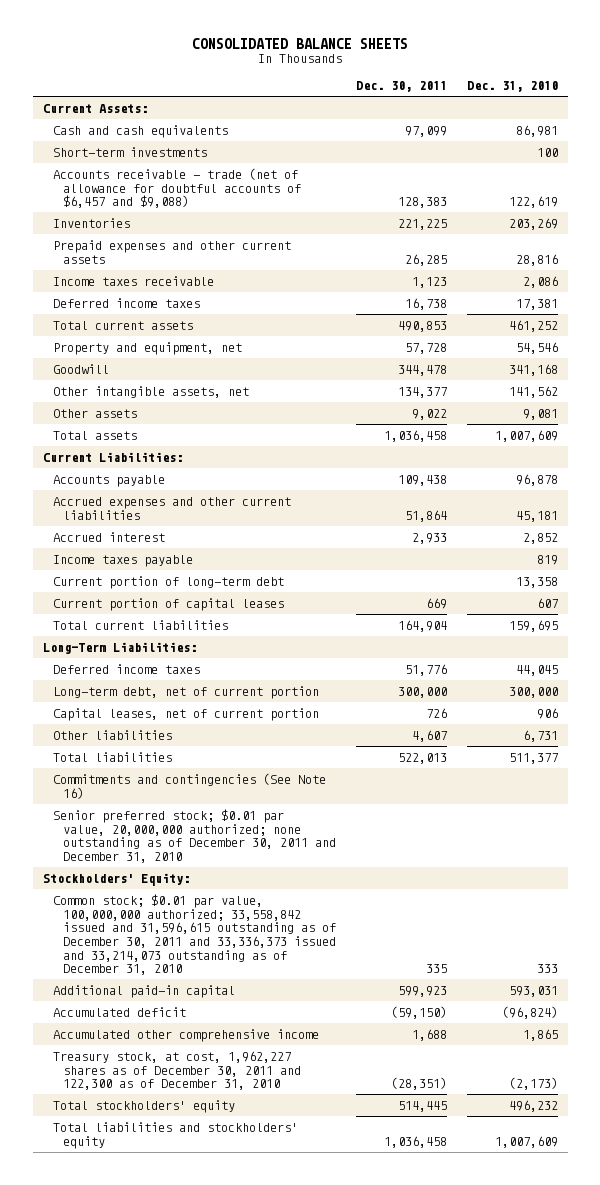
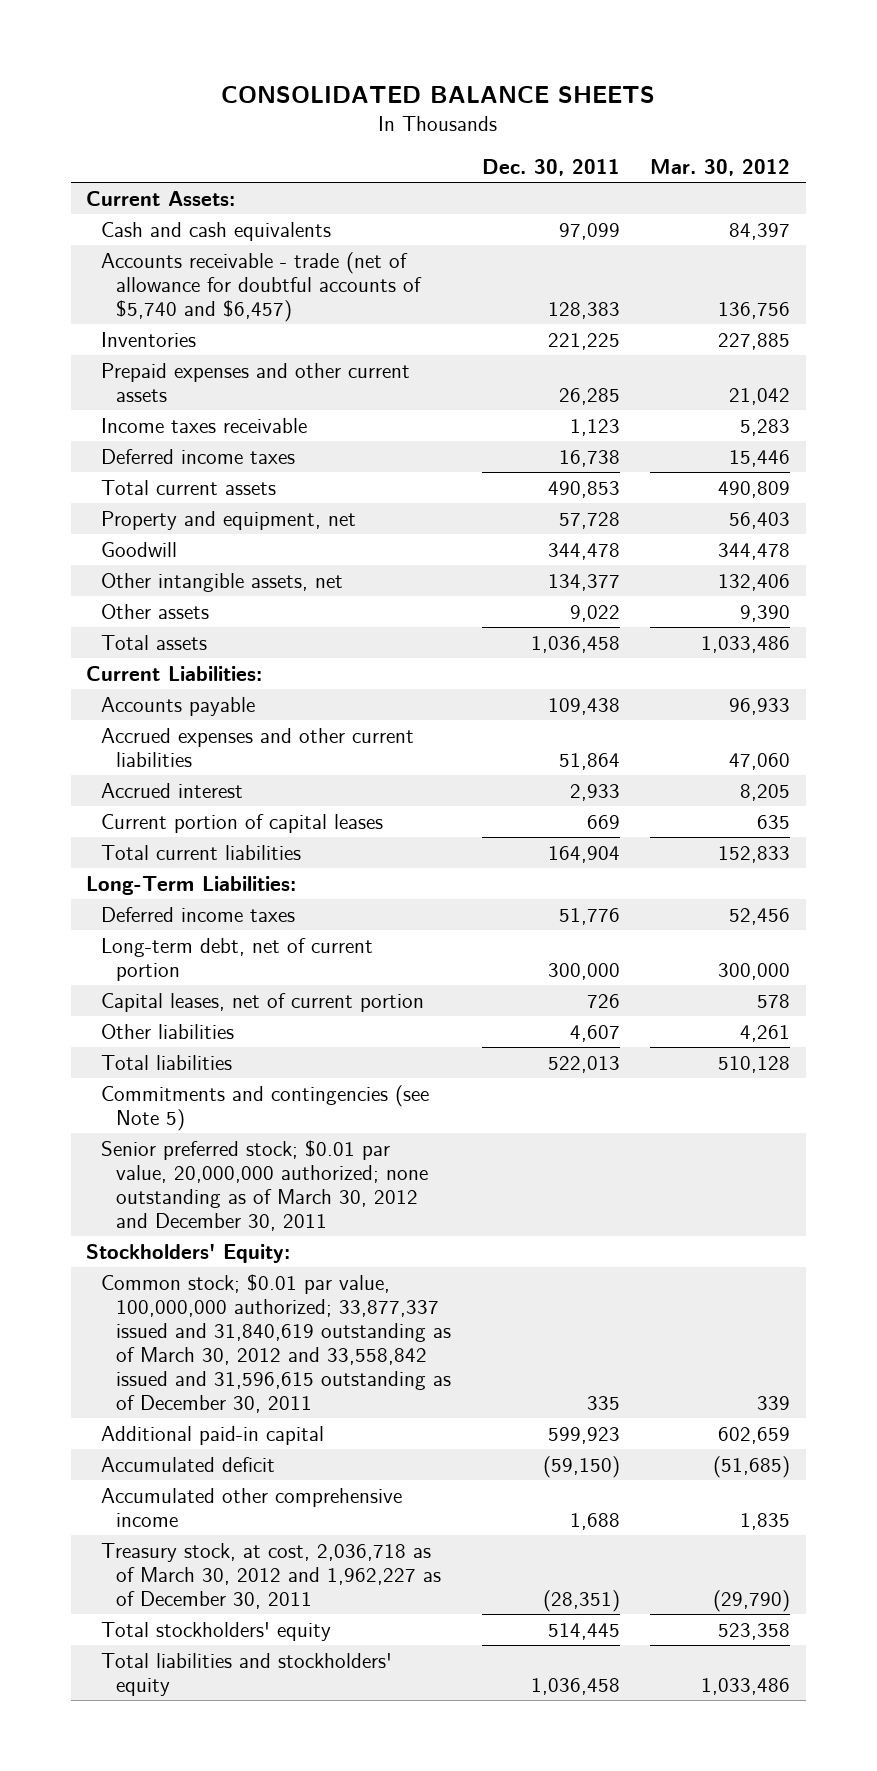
- | Dec. 30, 2011 | Dec. 31, 2010
+ | Dec. 30, 2011 | Mar. 30, 2012
- Short-term investments | | 100
- Accounts receivable - trade (net of allowance for doubtful accounts of $6,457 and $9,088) | 128,383 | 122,619
+ Accounts receivable - trade (net of allowance for doubtful accounts of $5,740 and $6,457) | 128,383 | 136,756
- Income taxes payable | | 819
- Current portion of long-term debt | | 13,358
- Commitments and contingencies (See Note 16)
- Senior preferred stock; $0.01 par value, 20,000,000 authorized; none outstanding as of December 30, 2011 and December 31, 2010
+ Commitments and contingencies (see Note 5)
+ Senior preferred stock; $0.01 par value, 20,000,000 authorized; none outstanding as of March 30, 2012 and December 30, 2011
- Common stock; $0.01 par value, 100,000,000 authorized; 33,558,842 issued and 31,596,615 outstanding as of December 30, 2011 and 33,336,373 issued and 33,214,073 outstanding as of December 31, 2010 | 335 | 333
+ Common stock; $0.01 par value, 100,000,000 authorized; 33,877,337 issued and 31,840,619 outstanding as of March 30, 2012 and 33,558,842 issued and 31,596,615 outstanding as of December 30, 2011 | 335 | 339
- Treasury stock, at cost, 1,962,227 shares as of December 30, 2011 and 122,300 as of December 31, 2010 | (28,351) | (2,173)
+ Treasury stock, at cost, 2,036,718 as of March 30, 2012 and 1,962,227 as of December 30, 2011 | (28,351) | (29,790)

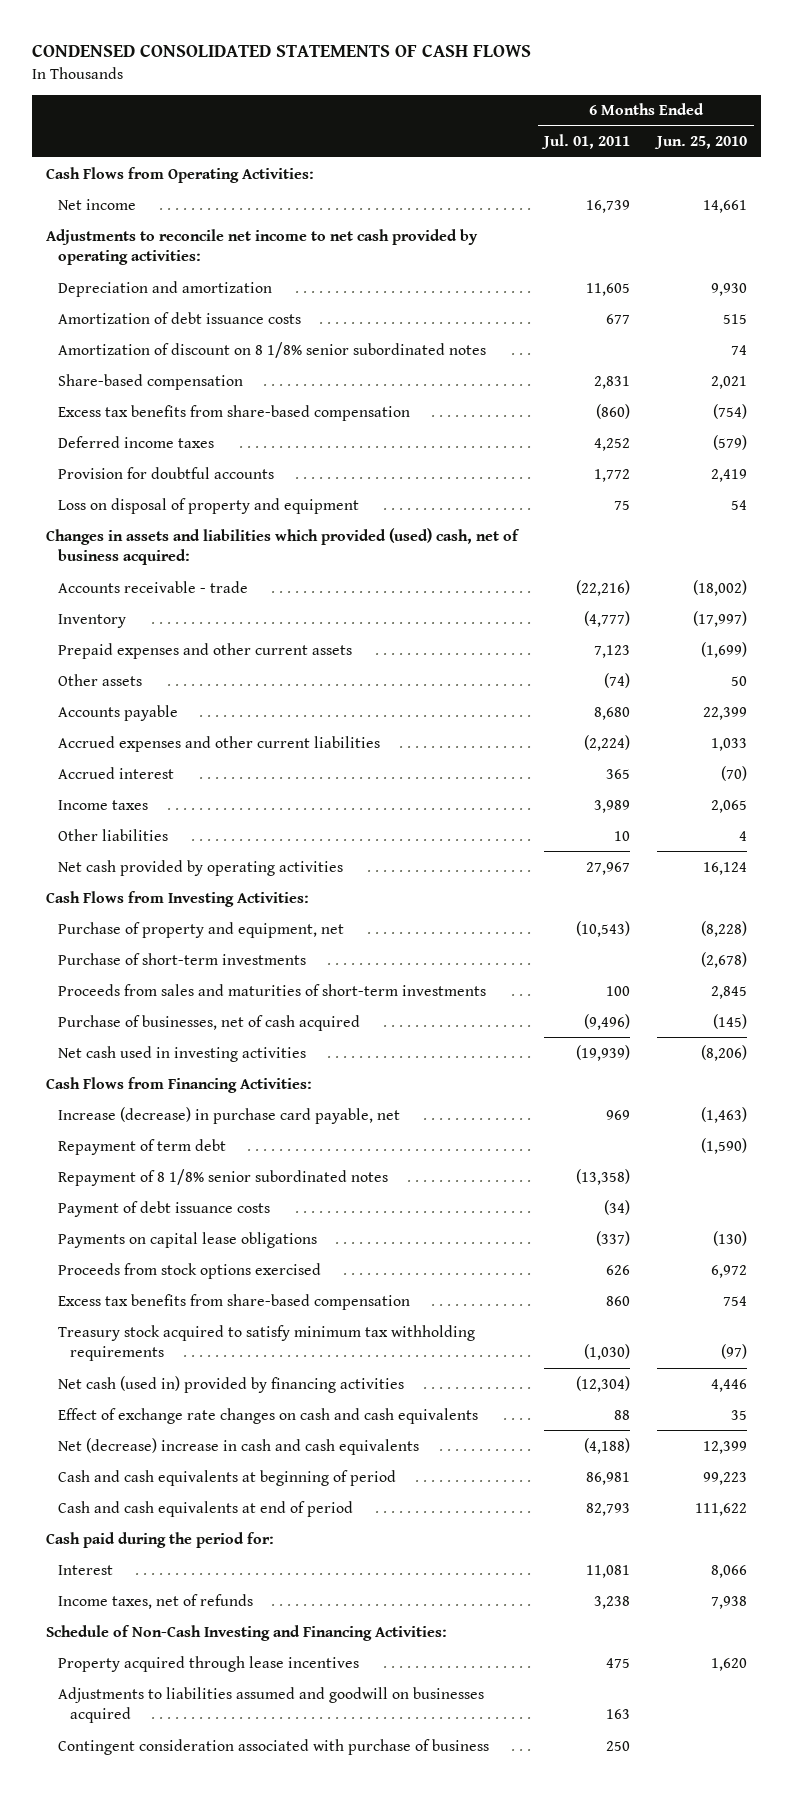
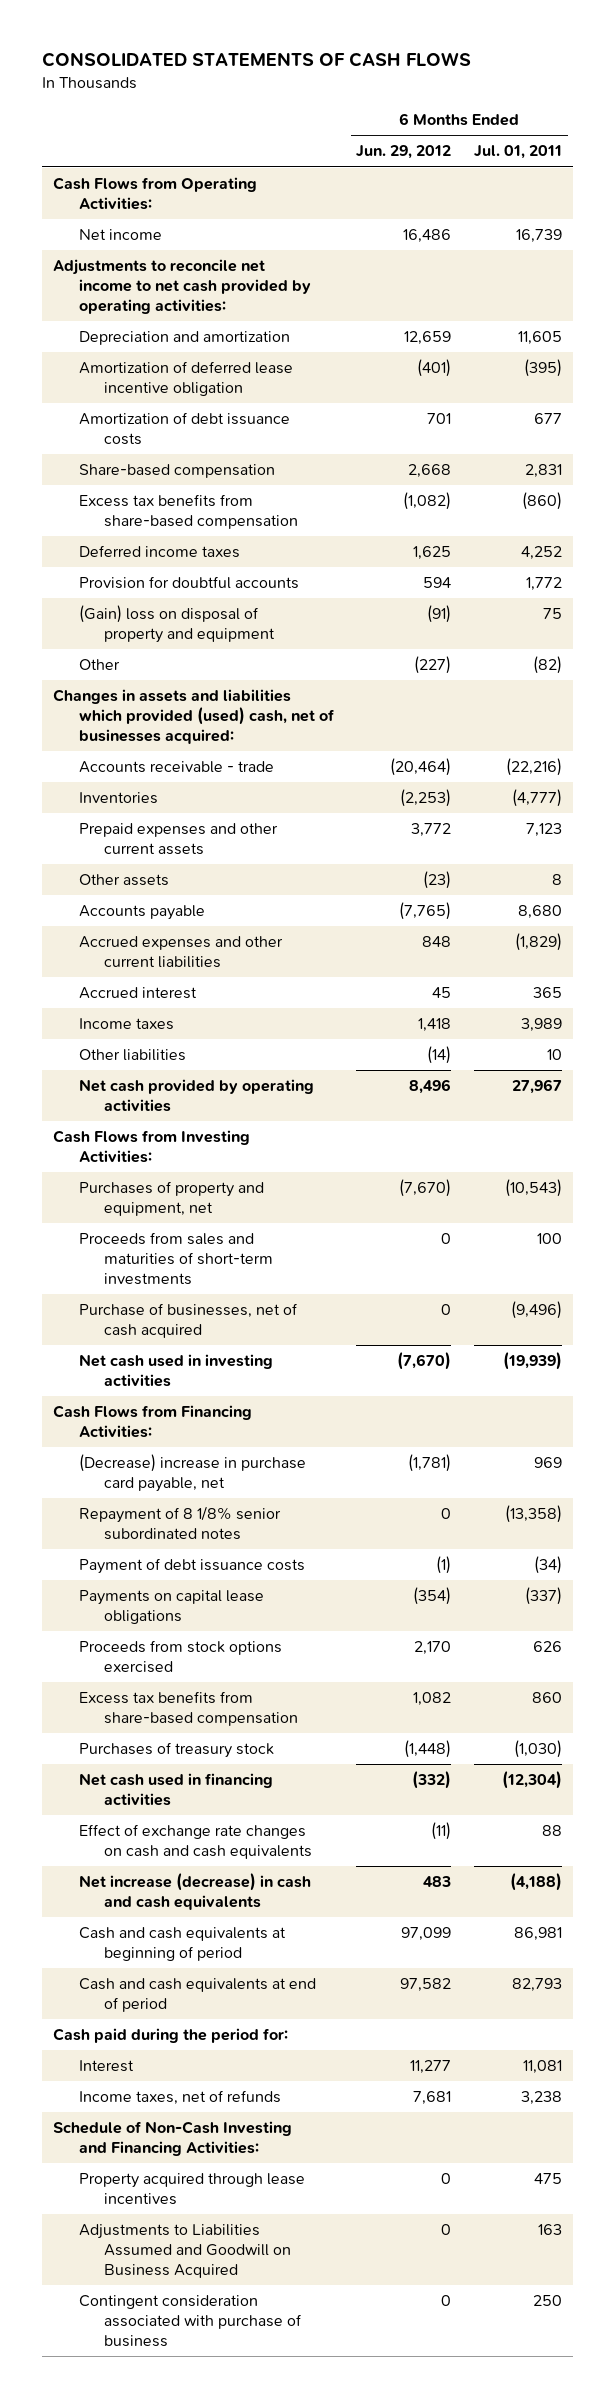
- CONDENSED CONSOLIDATED STATEMENTS OF CASH FLOWS
+ CONSOLIDATED STATEMENTS OF CASH FLOWS
- | 6 Months Ended Jul. 01, 2011 | 6 Months Ended Jun. 25, 2010
+ | 6 Months Ended Jun. 29, 2012 | 6 Months Ended Jul. 01, 2011
+ Amortization of deferred lease incentive obligation | (401) | (395)
- Amortization of discount on 8 1/8% senior subordinated notes | | 74
- Loss on disposal of property and equipment | 75 | 54
- Changes in assets and liabilities which provided (used) cash, net of business acquired:
+ (Gain) loss on disposal of property and equipment | (91) | 75
+ Other | (227) | (82)
+ Changes in assets and liabilities which provided (used) cash, net of businesses acquired:
- Inventory | (4,777) | (17,997)
+ Inventories | (2,253) | (4,777)
- Other assets | (74) | 50
+ Other assets | (23) | 8
- Accrued expenses and other current liabilities | (2,224) | 1,033
+ Accrued expenses and other current liabilities | 848 | (1,829)
- Purchase of property and equipment, net | (10,543) | (8,228)
- Purchase of short-term investments | | (2,678)
+ Purchases of property and equipment, net | (7,670) | (10,543)
- Increase (decrease) in purchase card payable, net | 969 | (1,463)
- Repayment of term debt | | (1,590)
+ (Decrease) increase in purchase card payable, net | (1,781) | 969
- Treasury stock acquired to satisfy minimum tax withholding requirements | (1,030) | (97)
- Net cash (used in) provided by financing activities | (12,304) | 4,446
+ Purchases of treasury stock | (1,448) | (1,030)
+ Net cash used in financing activities | (332) | (12,304)
- Net (decrease) increase in cash and cash equivalents | (4,188) | 12,399
+ Net increase (decrease) in cash and cash equivalents | 483 | (4,188)
- Adjustments to liabilities assumed and goodwill on businesses acquired | 163 |
+ Adjustments to Liabilities Assumed and Goodwill on Business Acquired | 0 | 163

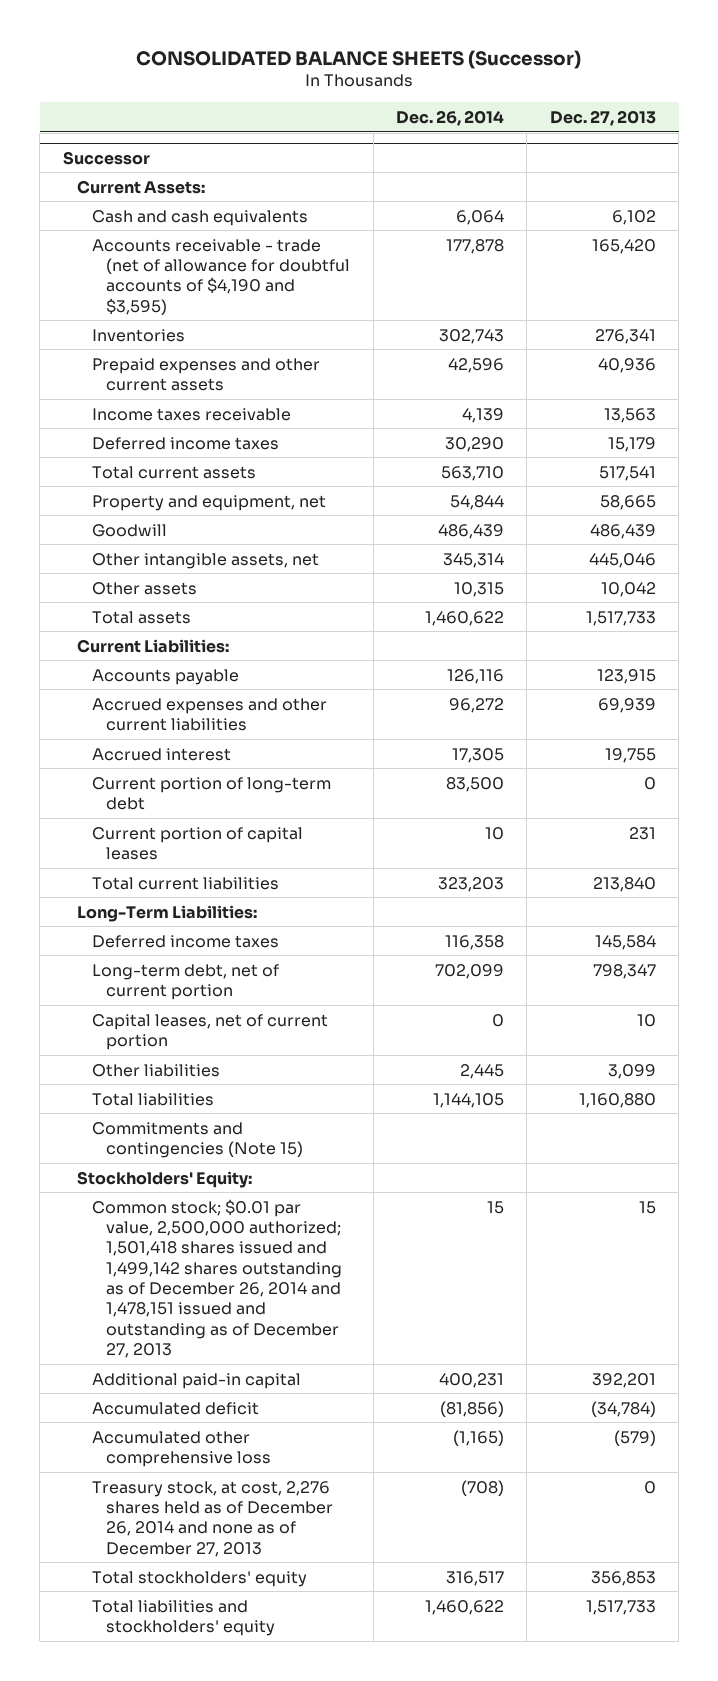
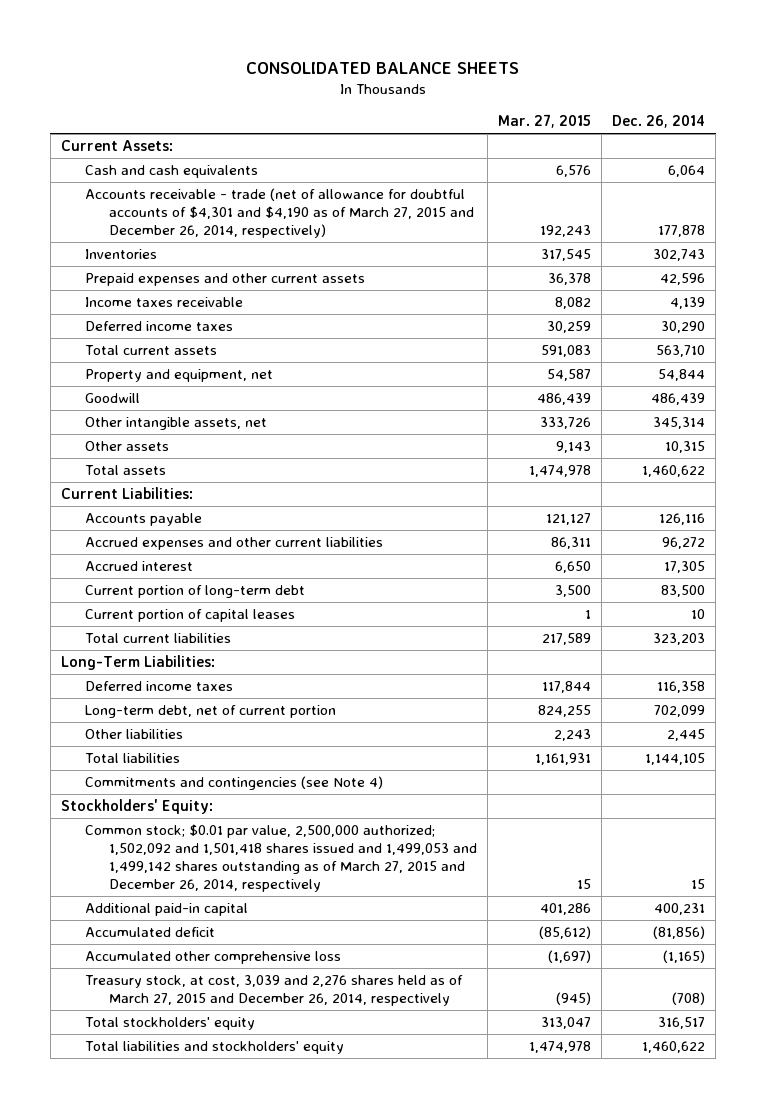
- CONSOLIDATED BALANCE SHEETS (Successor)
+ CONSOLIDATED BALANCE SHEETS
- | Dec. 26, 2014 | Dec. 27, 2013
+ | Mar. 27, 2015 | Dec. 26, 2014
- Successor
- Accounts receivable - trade (net of allowance for doubtful accounts of $4,190 and $3,595) | 177,878 | 165,420
+ Accounts receivable - trade (net of allowance for doubtful accounts of $4,301 and $4,190 as of March 27, 2015 and December 26, 2014, respectively) | 192,243 | 177,878
- Capital leases, net of current portion | 0 | 10
- Commitments and contingencies (Note 15)
+ Commitments and contingencies (see Note 4)
- Common stock; $0.01 par value, 2,500,000 authorized; 1,501,418 shares issued and 1,499,142 shares outstanding as of December 26, 2014 and 1,478,151 issued and outstanding as of December 27, 2013 | 15 | 15
+ Common stock; $0.01 par value, 2,500,000 authorized; 1,502,092 and 1,501,418 shares issued and 1,499,053 and 1,499,142 shares outstanding as of March 27, 2015 and December 26, 2014, respectively | 15 | 15
- Treasury stock, at cost, 2,276 shares held as of December 26, 2014 and none as of December 27, 2013 | (708) | 0
+ Treasury stock, at cost, 3,039 and 2,276 shares held as of March 27, 2015 and December 26, 2014, respectively | (945) | (708)

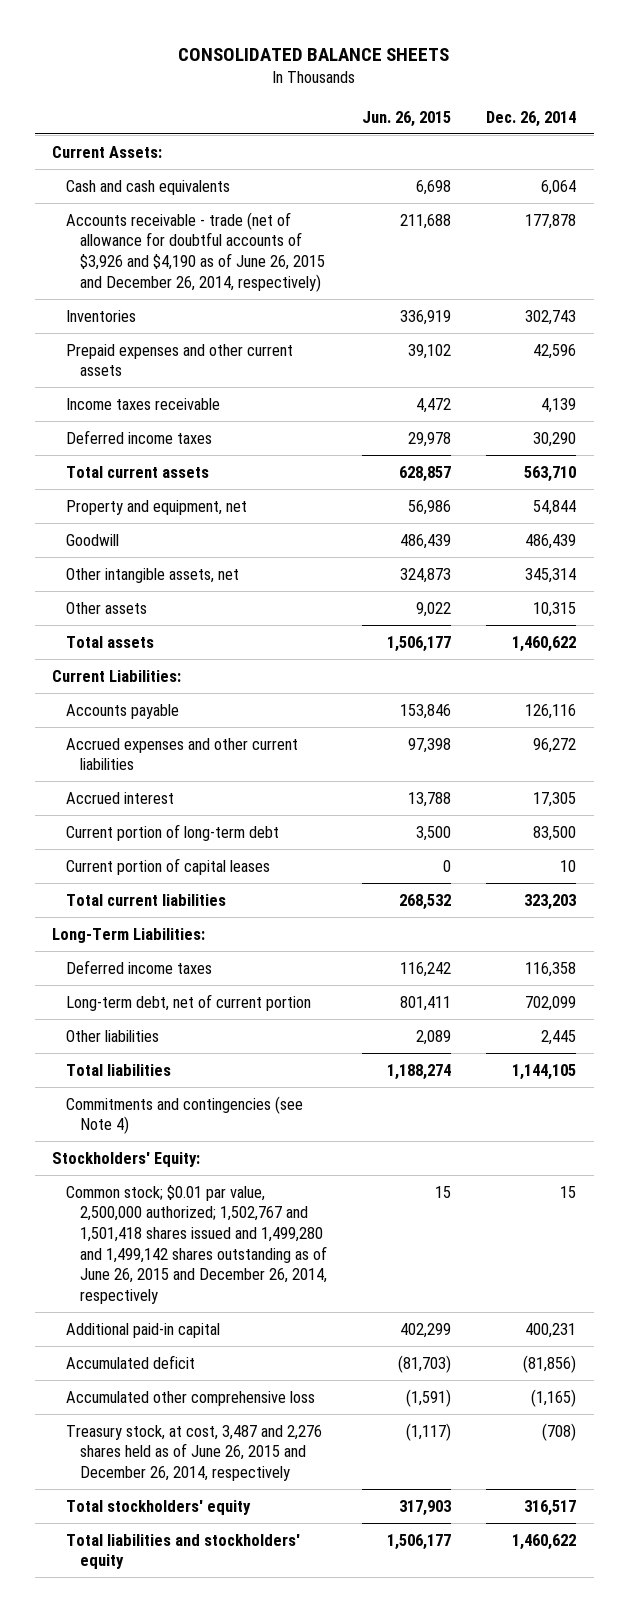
- | Mar. 27, 2015 | Dec. 26, 2014
+ | Jun. 26, 2015 | Dec. 26, 2014
- Accounts receivable - trade (net of allowance for doubtful accounts of $4,301 and $4,190 as of March 27, 2015 and December 26, 2014, respectively) | 192,243 | 177,878
+ Accounts receivable - trade (net of allowance for doubtful accounts of $3,926 and $4,190 as of June 26, 2015 and December 26, 2014, respectively) | 211,688 | 177,878
- Common stock; $0.01 par value, 2,500,000 authorized; 1,502,092 and 1,501,418 shares issued and 1,499,053 and 1,499,142 shares outstanding as of March 27, 2015 and December 26, 2014, respectively | 15 | 15
+ Common stock; $0.01 par value, 2,500,000 authorized; 1,502,767 and 1,501,418 shares issued and 1,499,280 and 1,499,142 shares outstanding as of June 26, 2015 and December 26, 2014, respectively | 15 | 15
- Treasury stock, at cost, 3,039 and 2,276 shares held as of March 27, 2015 and December 26, 2014, respectively | (945) | (708)
+ Treasury stock, at cost, 3,487 and 2,276 shares held as of June 26, 2015 and December 26, 2014, respectively | (1,117) | (708)

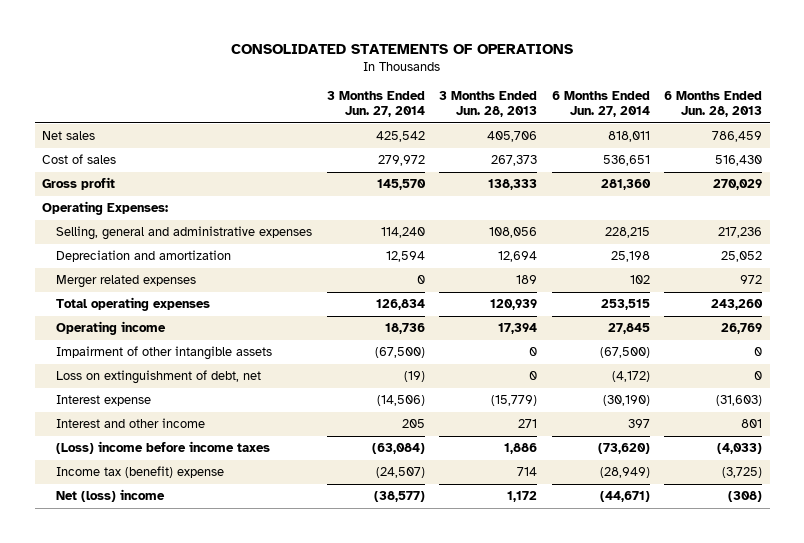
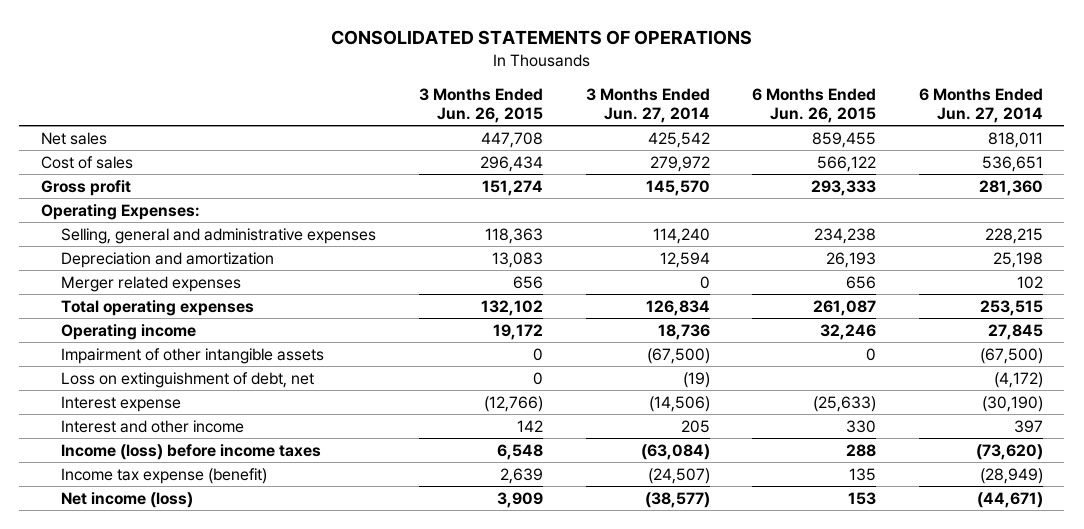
- | 3 Months Ended Jun. 27, 2014 | 3 Months Ended Jun. 28, 2013 | 6 Months Ended Jun. 27, 2014 | 6 Months Ended Jun. 28, 2013
+ | 3 Months Ended Jun. 26, 2015 | 3 Months Ended Jun. 27, 2014 | 6 Months Ended Jun. 26, 2015 | 6 Months Ended Jun. 27, 2014
- (Loss) income before income taxes | (63,084) | 1,886 | (73,620) | (4,033)
- Income tax (benefit) expense | (24,507) | 714 | (28,949) | (3,725)
- Net (loss) income | (38,577) | 1,172 | (44,671) | (308)
+ Income (loss) before income taxes | 6,548 | (63,084) | 288 | (73,620)
+ Income tax expense (benefit) | 2,639 | (24,507) | 135 | (28,949)
+ Net income (loss) | 3,909 | (38,577) | 153 | (44,671)

